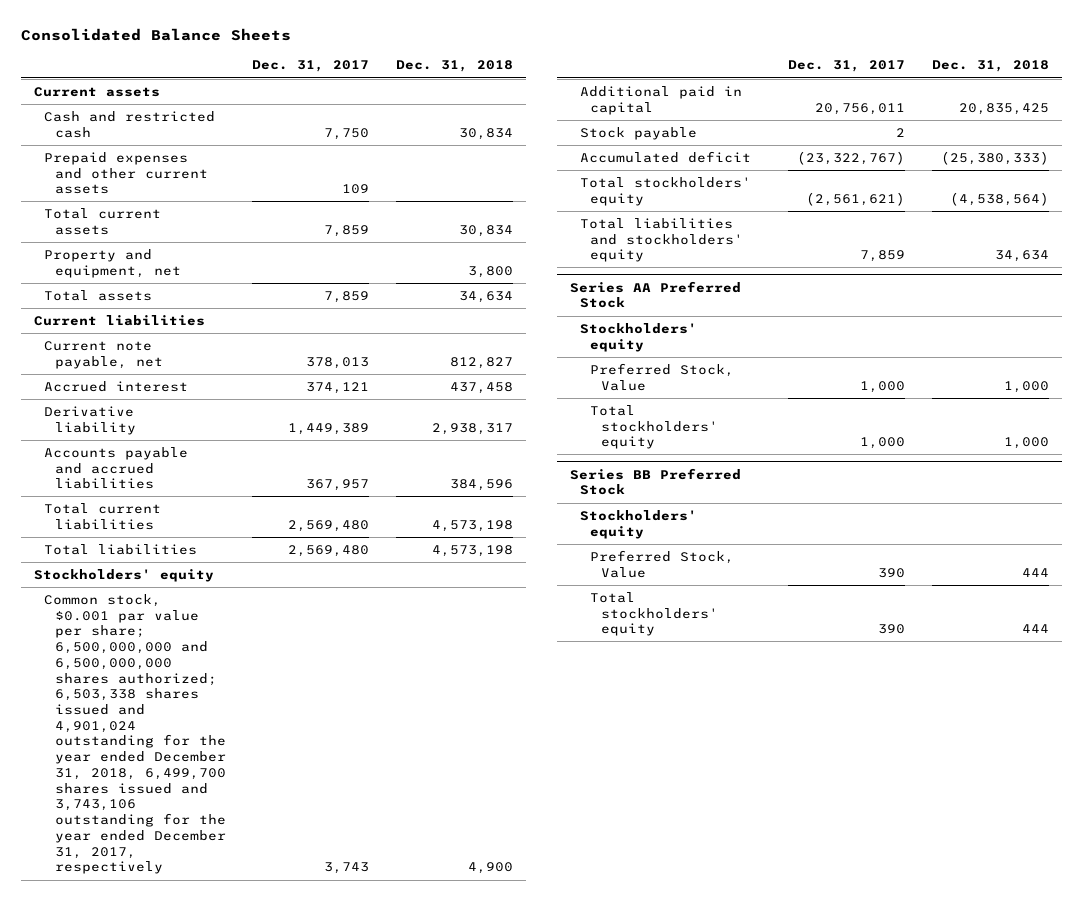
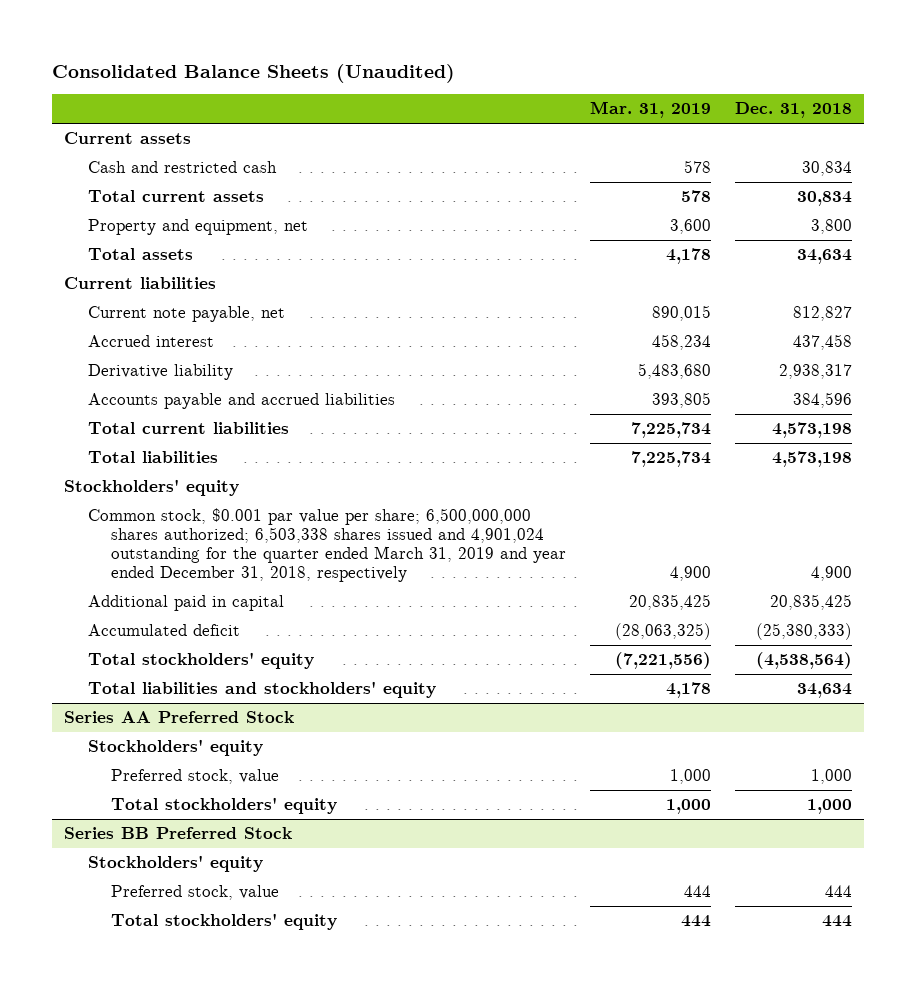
- Consolidated Balance Sheets
+ Consolidated Balance Sheets (Unaudited)
- | Dec. 31, 2017 | Dec. 31, 2018
+ | Mar. 31, 2019 | Dec. 31, 2018
- Prepaid expenses and other current assets | 109 |
- Common stock, $0.001 par value per share; 6,500,000,000 and 6,500,000,000 shares authorized; 6,503,338 shares issued and 4,901,024 outstanding for the year ended December 31, 2018, 6,499,700 shares issued and 3,743,106 outstanding for the year ended December 31, 2017, respectively | 3,743 | 4,900
+ Common stock, $0.001 par value per share; 6,500,000,000 shares authorized; 6,503,338 shares issued and 4,901,024 outstanding for the quarter ended March 31, 2019 and year ended December 31, 2018, respectively | 4,900 | 4,900
- Stock payable | 2 |
@ Series AA Preferred Stock
- Preferred Stock, Value | 1,000 | 1,000
+ Preferred stock, value | 1,000 | 1,000
@ Series BB Preferred Stock
- Preferred Stock, Value | 390 | 444
+ Preferred stock, value | 444 | 444

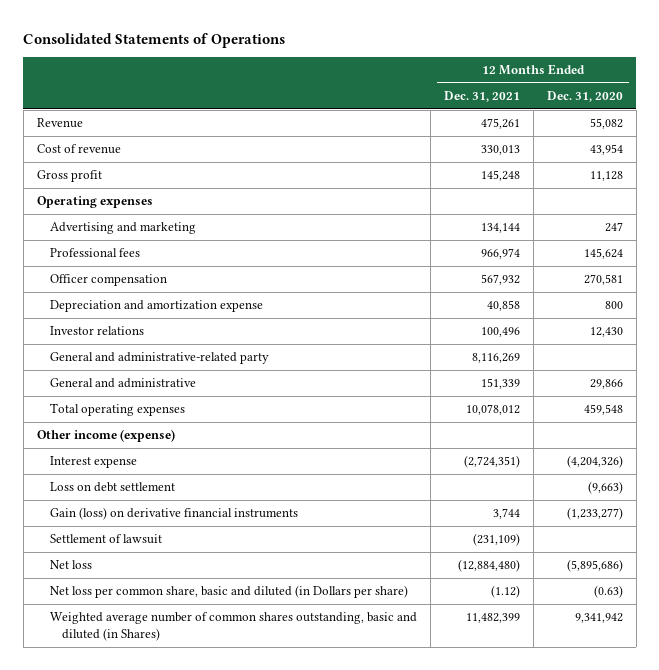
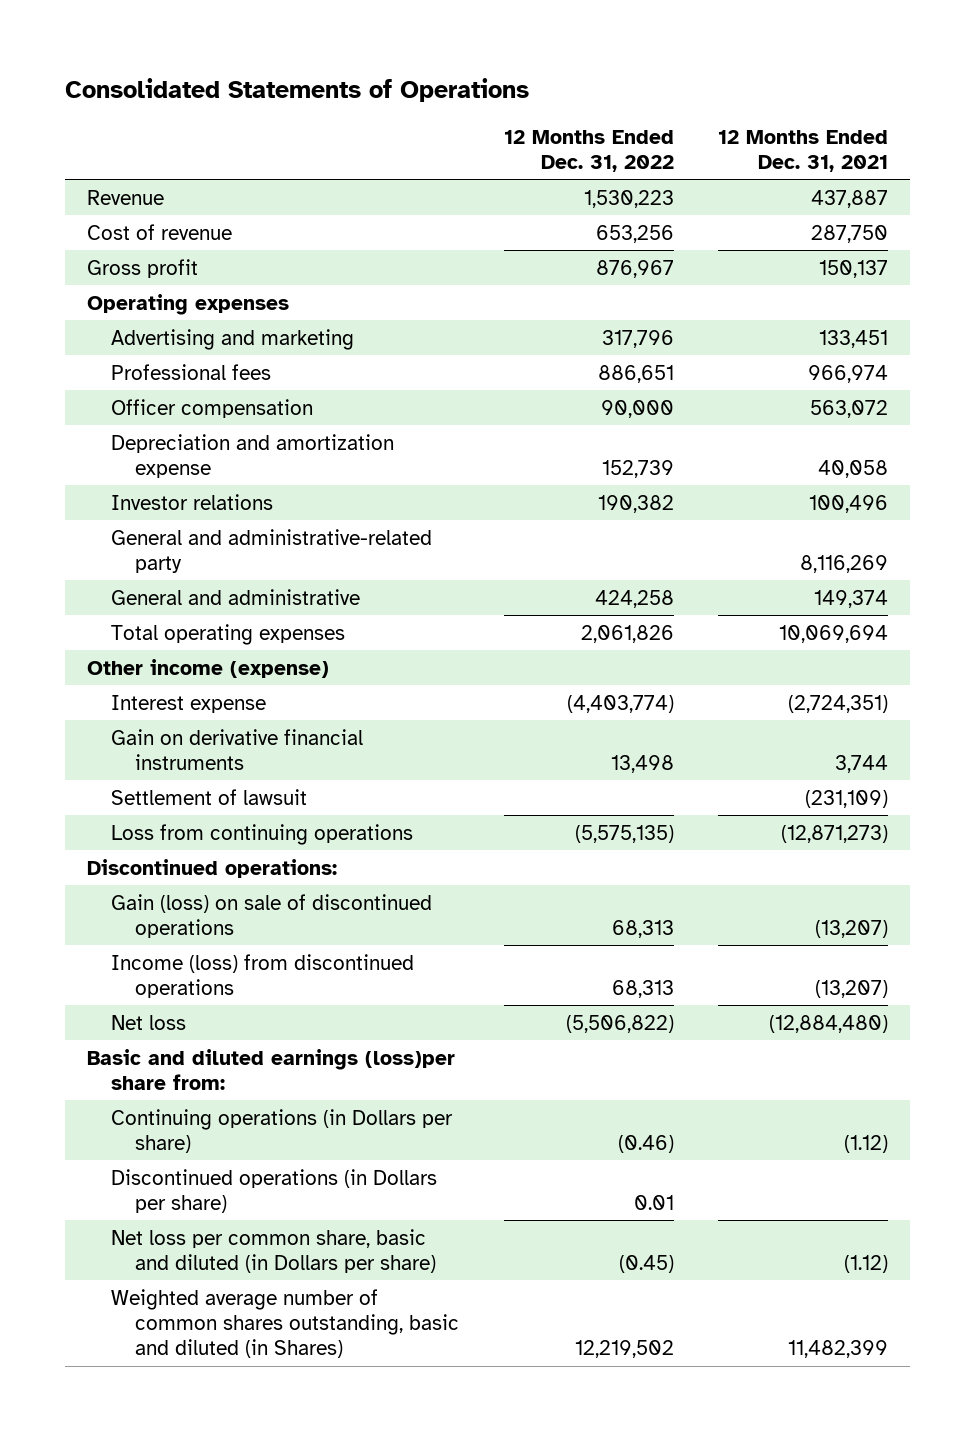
- | 12 Months Ended Dec. 31, 2021 | 12 Months Ended Dec. 31, 2020
+ | 12 Months Ended Dec. 31, 2022 | 12 Months Ended Dec. 31, 2021
- Revenue | 475,261 | 55,082
- Cost of revenue | 330,013 | 43,954
- Gross profit | 145,248 | 11,128
+ Revenue | 1,530,223 | 437,887
+ Cost of revenue | 653,256 | 287,750
+ Gross profit | 876,967 | 150,137
- Advertising and marketing | 134,144 | 247
+ Advertising and marketing | 317,796 | 133,451
- Officer compensation | 567,932 | 270,581
- Depreciation and amortization expense | 40,858 | 800
+ Officer compensation | 90,000 | 563,072
+ Depreciation and amortization expense | 152,739 | 40,058
- General and administrative | 151,339 | 29,866
- Total operating expenses | 10,078,012 | 459,548
+ General and administrative | 424,258 | 149,374
+ Total operating expenses | 2,061,826 | 10,069,694
- Loss on debt settlement | | (9,663)
- Gain (loss) on derivative financial instruments | 3,744 | (1,233,277)
+ Gain on derivative financial instruments | 13,498 | 3,744
+ Loss from continuing operations | (5,575,135) | (12,871,273)
+ Discontinued operations:
+ Gain (loss) on sale of discontinued operations | 68,313 | (13,207)
+ Income (loss) from discontinued operations | 68,313 | (13,207)
+ Basic and diluted earnings (loss)per share from:
+ Continuing operations (in Dollars per share) | (0.46) | (1.12)
+ Discontinued operations (in Dollars per share) | 0.01 |

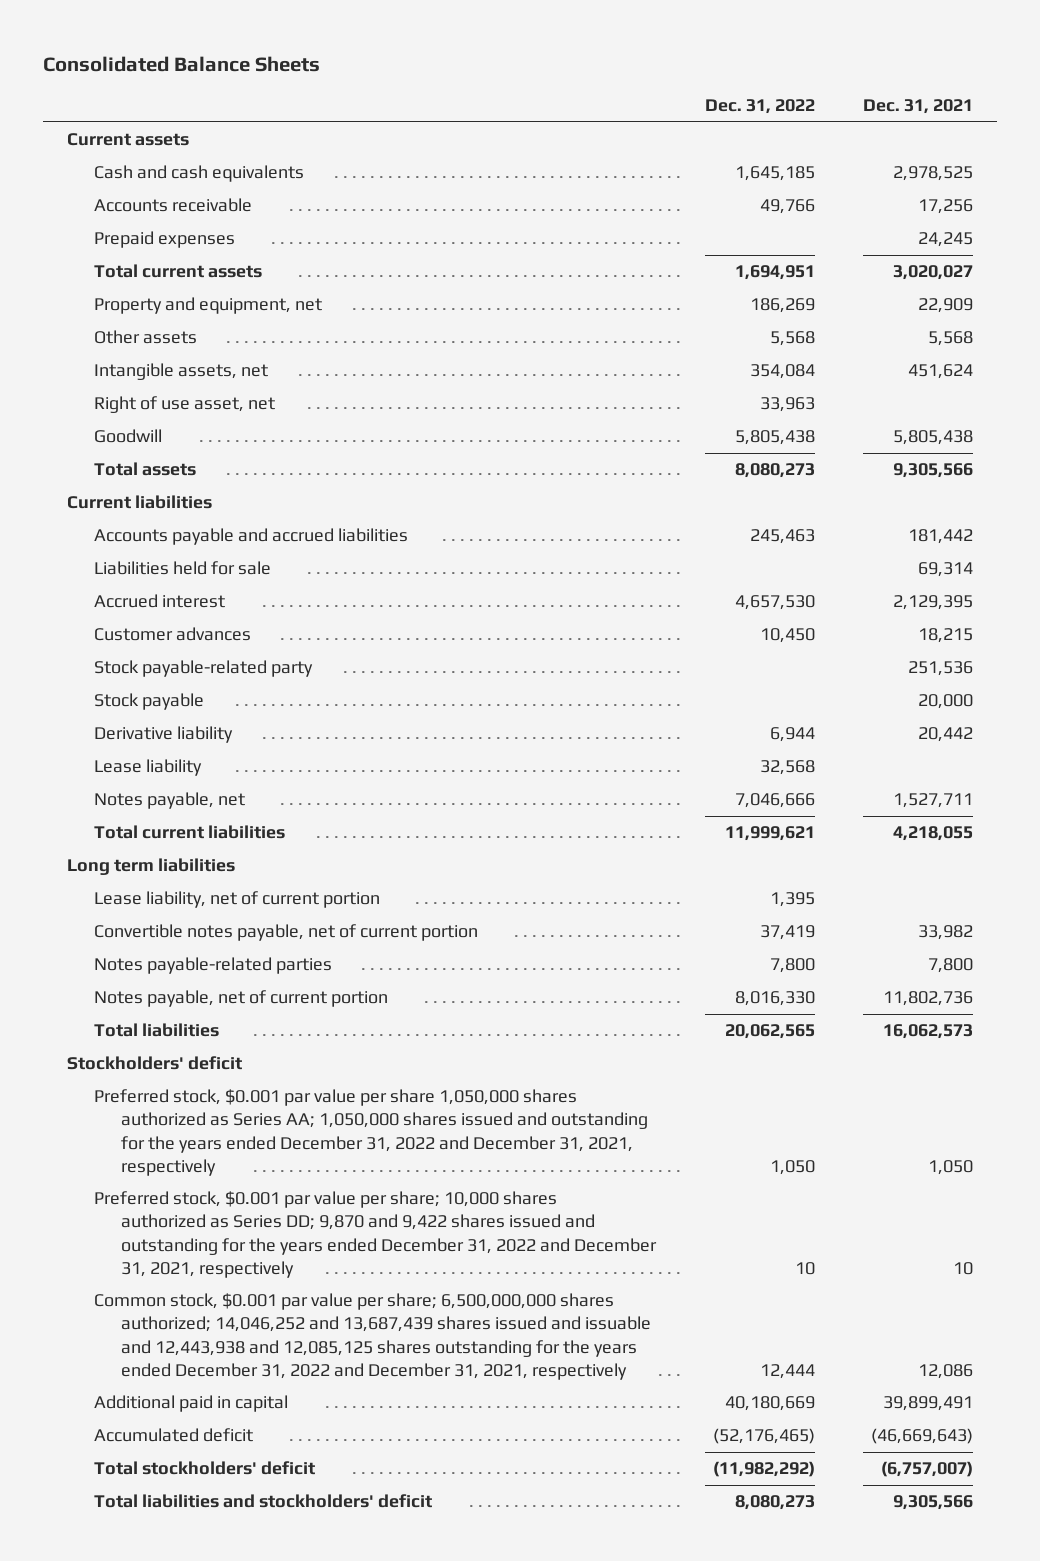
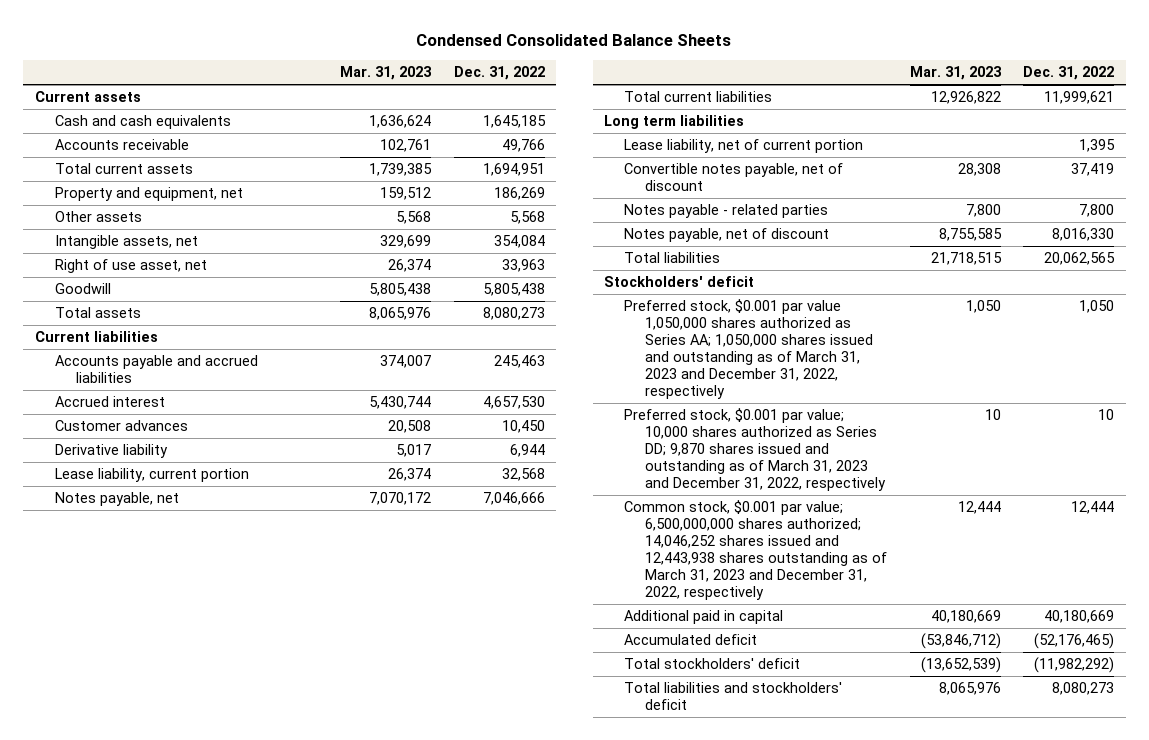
- Consolidated Balance Sheets
+ Condensed Consolidated Balance Sheets
- | Dec. 31, 2022 | Dec. 31, 2021
+ | Mar. 31, 2023 | Dec. 31, 2022
- Prepaid expenses | | 24,245
- Liabilities held for sale | | 69,314
- Stock payable-related party | | 251,536
- Stock payable | | 20,000
- Lease liability | 32,568 |
+ Lease liability, current portion | 26,374 | 32,568
- Convertible notes payable, net of current portion | 37,419 | 33,982
- Notes payable-related parties | 7,800 | 7,800
- Notes payable, net of current portion | 8,016,330 | 11,802,736
+ Convertible notes payable, net of discount | 28,308 | 37,419
+ Notes payable - related parties | 7,800 | 7,800
+ Notes payable, net of discount | 8,755,585 | 8,016,330
- Preferred stock, $0.001 par value per share 1,050,000 shares authorized as Series AA; 1,050,000 shares issued and outstanding for the years ended December 31, 2022 and December 31, 2021, respectively | 1,050 | 1,050
- Preferred stock, $0.001 par value per share; 10,000 shares authorized as Series DD; 9,870 and 9,422 shares issued and outstanding for the years ended December 31, 2022 and December 31, 2021, respectively | 10 | 10
- Common stock, $0.001 par value per share; 6,500,000,000 shares authorized; 14,046,252 and 13,687,439 shares issued and issuable and 12,443,938 and 12,085,125 shares outstanding for the years ended December 31, 2022 and December 31, 2021, respectively | 12,444 | 12,086
+ Preferred stock, $0.001 par value 1,050,000 shares authorized as Series AA; 1,050,000 shares issued and outstanding as of March 31, 2023 and December 31, 2022, respectively | 1,050 | 1,050
+ Preferred stock, $0.001 par value; 10,000 shares authorized as Series DD; 9,870 shares issued and outstanding as of March 31, 2023 and December 31, 2022, respectively | 10 | 10
+ Common stock, $0.001 par value; 6,500,000,000 shares authorized; 14,046,252 shares issued and 12,443,938 shares outstanding as of March 31, 2023 and December 31, 2022, respectively | 12,444 | 12,444

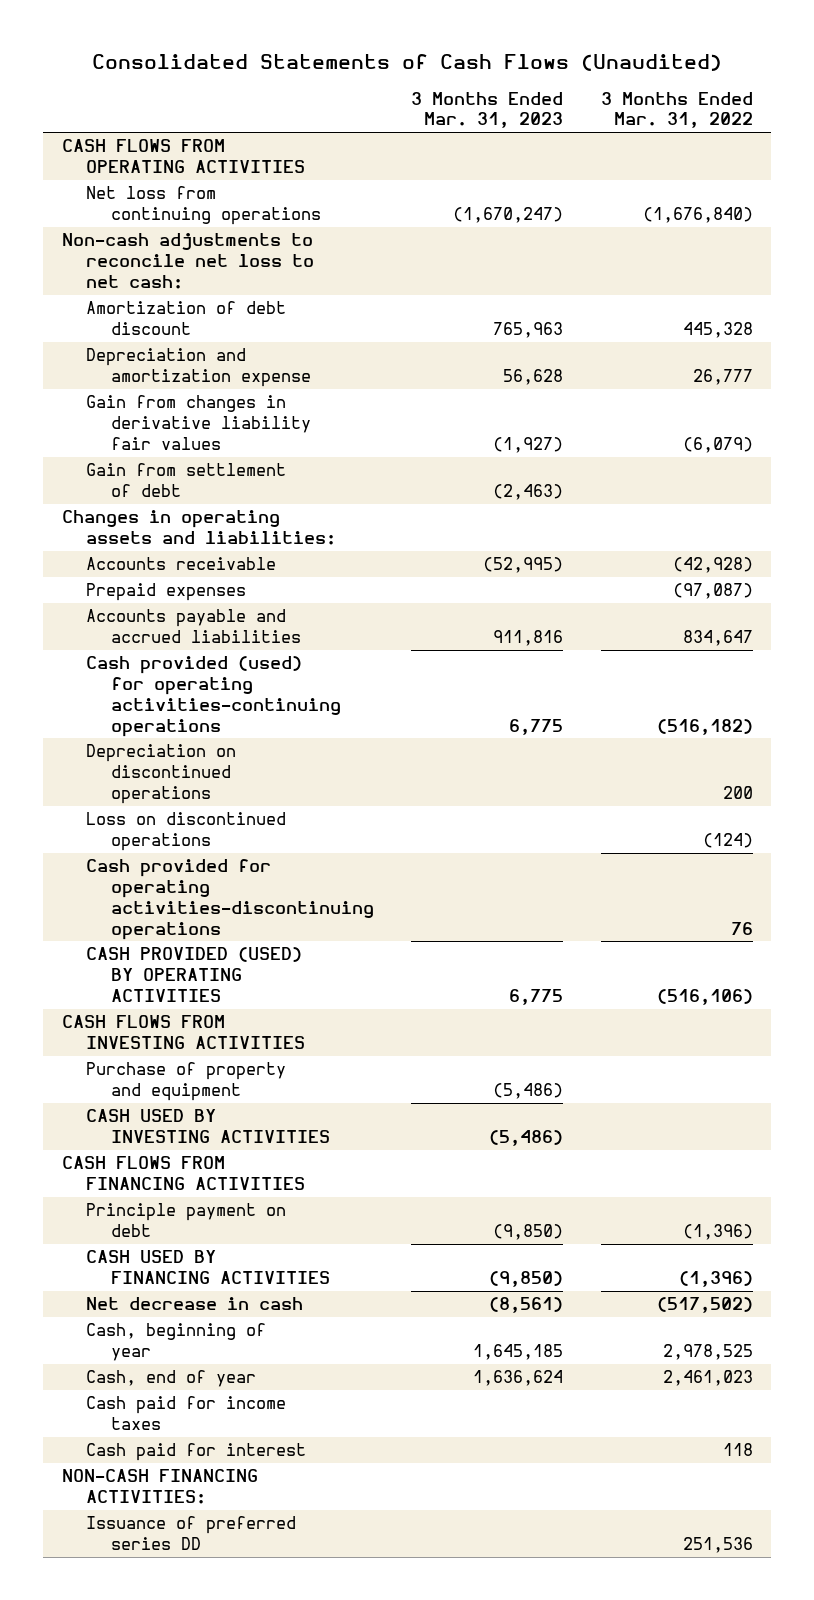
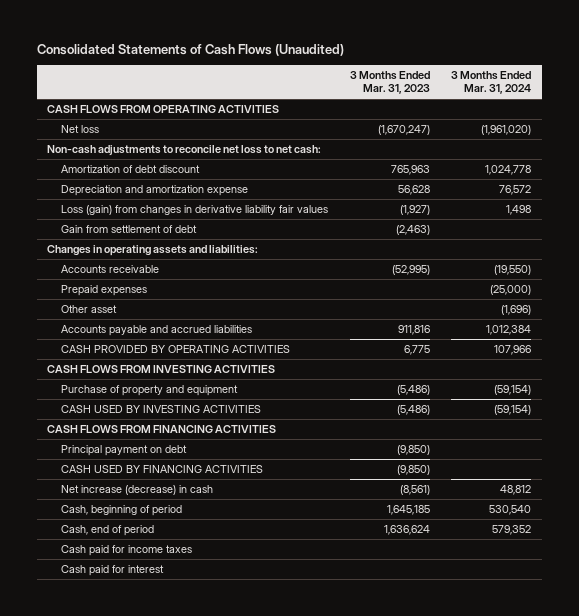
- | 3 Months Ended Mar. 31, 2023 | 3 Months Ended Mar. 31, 2022
+ | 3 Months Ended Mar. 31, 2023 | 3 Months Ended Mar. 31, 2024
- Net loss from continuing operations | (1,670,247) | (1,676,840)
+ Net loss | (1,670,247) | (1,961,020)
- Gain from changes in derivative liability fair values | (1,927) | (6,079)
+ Loss (gain) from changes in derivative liability fair values | (1,927) | 1,498
+ Other asset | | (1,696)
- Cash provided (used) for operating activities-continuing operations | 6,775 | (516,182)
- Depreciation on discontinued operations | | 200
- Loss on discontinued operations | | (124)
- Cash provided for operating activities-discontinuing operations | | 76
- CASH PROVIDED (USED) BY OPERATING ACTIVITIES | 6,775 | (516,106)
+ CASH PROVIDED BY OPERATING ACTIVITIES | 6,775 | 107,966
- Principle payment on debt | (9,850) | (1,396)
+ Principal payment on debt | (9,850) |
- Net decrease in cash | (8,561) | (517,502)
- Cash, beginning of year | 1,645,185 | 2,978,525
- Cash, end of year | 1,636,624 | 2,461,023
+ Net increase (decrease) in cash | (8,561) | 48,812
+ Cash, beginning of period | 1,645,185 | 530,540
+ Cash, end of period | 1,636,624 | 579,352
- NON-CASH FINANCING ACTIVITIES:
- Issuance of preferred series DD | | 251,536

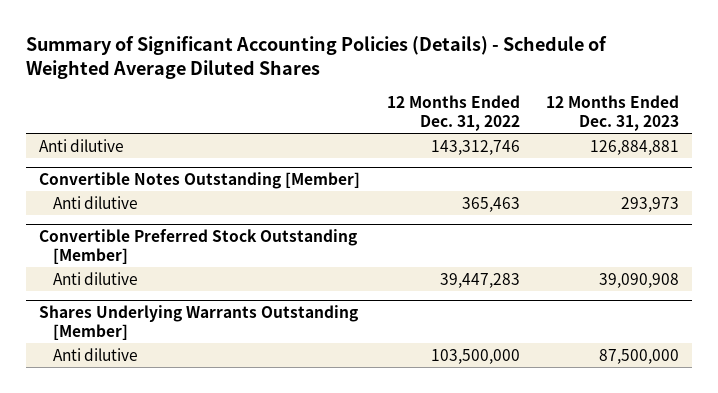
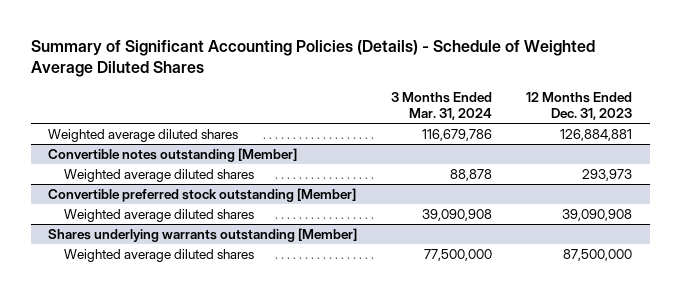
- | 12 Months Ended Dec. 31, 2022 | 12 Months Ended Dec. 31, 2023
+ | 3 Months Ended Mar. 31, 2024 | 12 Months Ended Dec. 31, 2023
- Anti dilutive | 143,312,746 | 126,884,881
- Convertible Notes Outstanding [Member]
- Anti dilutive | 365,463 | 293,973
- Convertible Preferred Stock Outstanding [Member]
- Anti dilutive | 39,447,283 | 39,090,908
- Shares Underlying Warrants Outstanding [Member]
- Anti dilutive | 103,500,000 | 87,500,000
+ Weighted average diluted shares | 116,679,786 | 126,884,881
+ Convertible notes outstanding [Member]
+ Weighted average diluted shares | 88,878 | 293,973
+ Convertible preferred stock outstanding [Member]
+ Weighted average diluted shares | 39,090,908 | 39,090,908
+ Shares underlying warrants outstanding [Member]
+ Weighted average diluted shares | 77,500,000 | 87,500,000

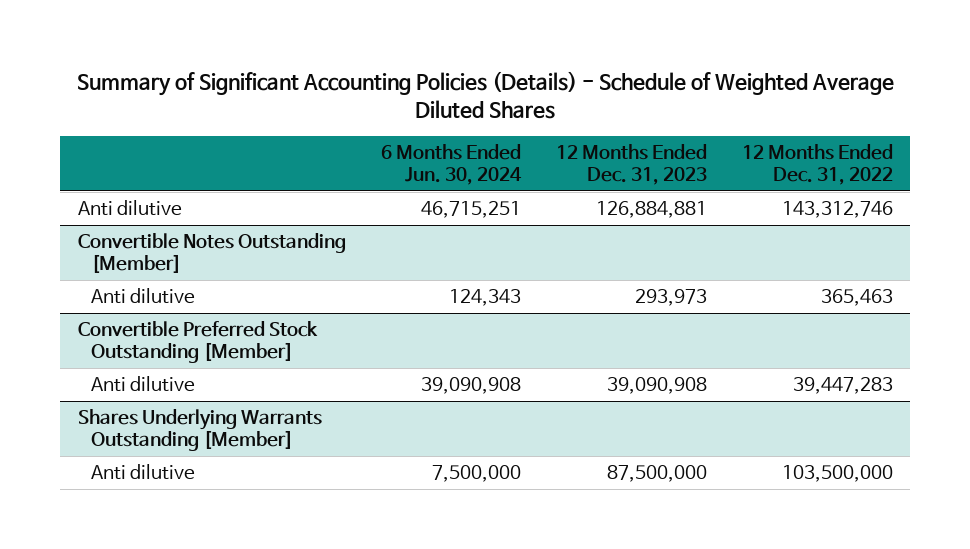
- | 3 Months Ended Mar. 31, 2024 | 12 Months Ended Dec. 31, 2023
+ | 6 Months Ended Jun. 30, 2024 | 12 Months Ended Dec. 31, 2023 | 12 Months Ended Dec. 31, 2022
- Weighted average diluted shares | 116,679,786 | 126,884,881
- Convertible notes outstanding [Member]
- Weighted average diluted shares | 88,878 | 293,973
- Convertible preferred stock outstanding [Member]
- Weighted average diluted shares | 39,090,908 | 39,090,908
- Shares underlying warrants outstanding [Member]
- Weighted average diluted shares | 77,500,000 | 87,500,000
+ Anti dilutive | 46,715,251 | 126,884,881 | 143,312,746
+ Convertible Notes Outstanding [Member]
+ Anti dilutive | 124,343 | 293,973 | 365,463
+ Convertible Preferred Stock Outstanding [Member]
+ Anti dilutive | 39,090,908 | 39,090,908 | 39,447,283
+ Shares Underlying Warrants Outstanding [Member]
+ Anti dilutive | 7,500,000 | 87,500,000 | 103,500,000

